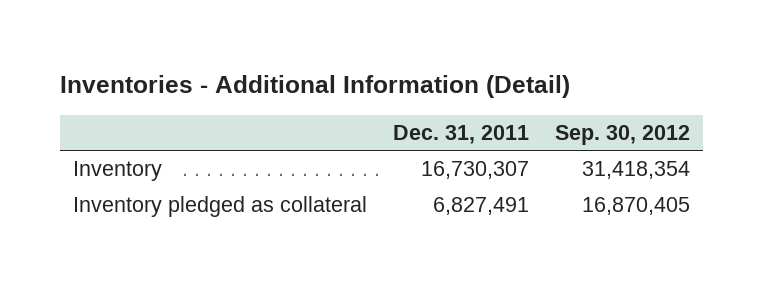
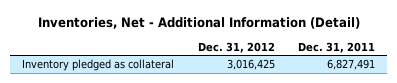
- Inventories - Additional Information (Detail)
+ Inventories, Net - Additional Information (Detail)
- | Dec. 31, 2011 | Sep. 30, 2012
+ | Dec. 31, 2012 | Dec. 31, 2011
- Inventory | 16,730,307 | 31,418,354

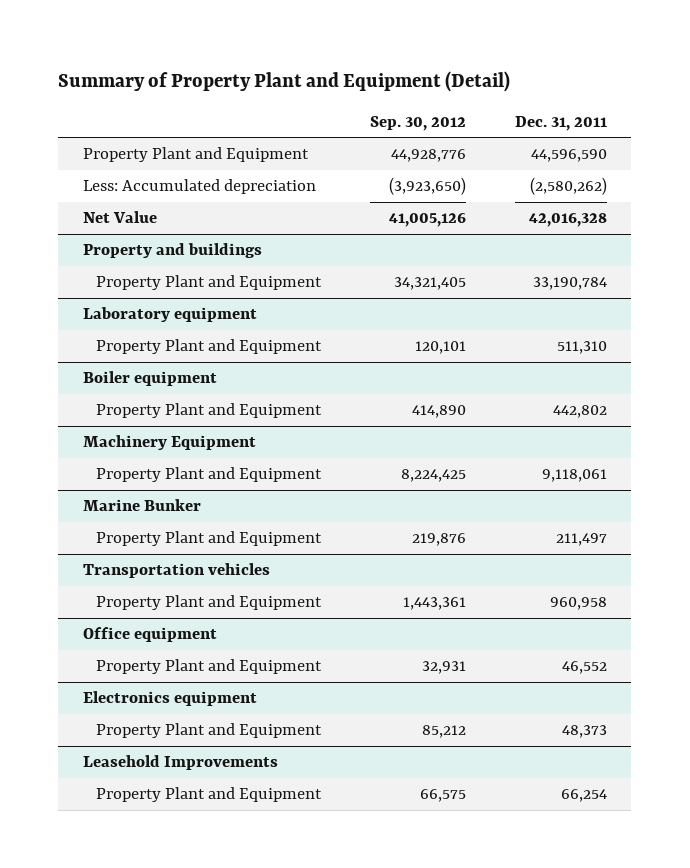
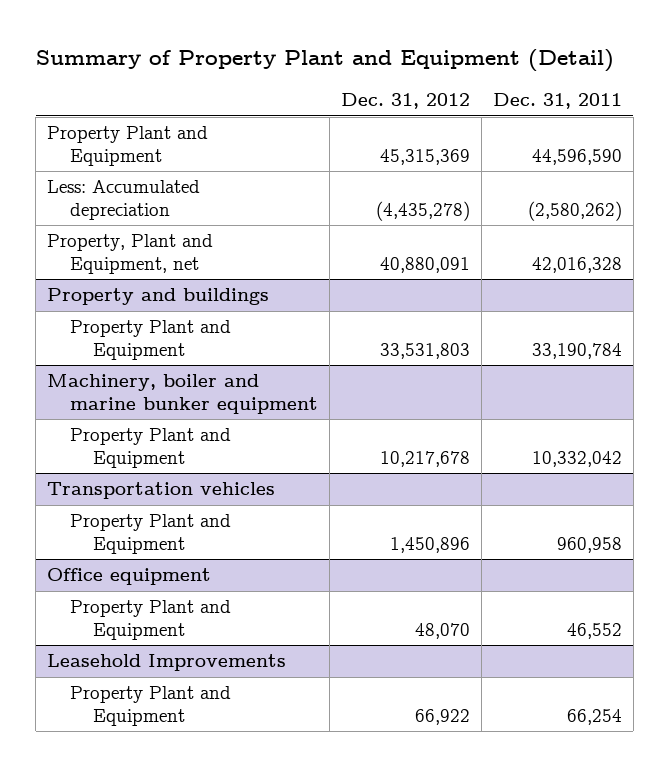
- | Sep. 30, 2012 | Dec. 31, 2011
+ | Dec. 31, 2012 | Dec. 31, 2011
- Net Value | 41,005,126 | 42,016,328
+ Property, Plant and Equipment, net | 40,880,091 | 42,016,328
- Laboratory equipment
- Property Plant and Equipment | 120,101 | 511,310
- Boiler equipment
- Property Plant and Equipment | 414,890 | 442,802
- Machinery Equipment
- Property Plant and Equipment | 8,224,425 | 9,118,061
- Marine Bunker
- Property Plant and Equipment | 219,876 | 211,497
+ Machinery, boiler and marine bunker equipment
+ Property Plant and Equipment | 10,217,678 | 10,332,042
- Electronics equipment
- Property Plant and Equipment | 85,212 | 48,373

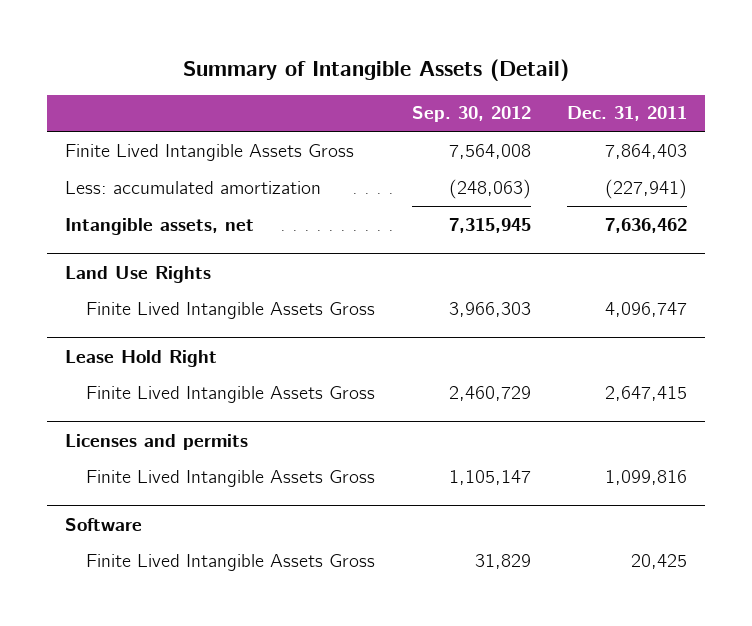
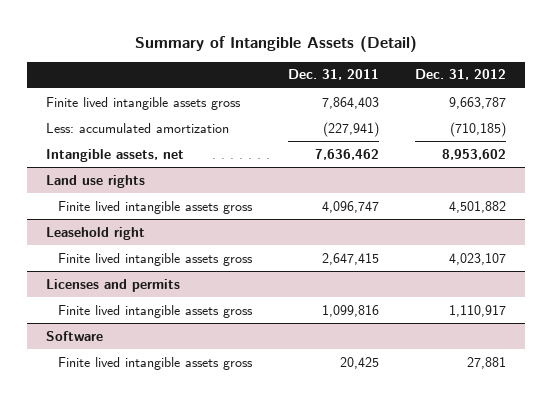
- | Sep. 30, 2012 | Dec. 31, 2011
+ | Dec. 31, 2011 | Dec. 31, 2012
- Finite Lived Intangible Assets Gross | 7,564,008 | 7,864,403
+ Finite lived intangible assets gross | 7,864,403 | 9,663,787
- Land Use Rights
- Finite Lived Intangible Assets Gross | 3,966,303 | 4,096,747
- Lease Hold Right
- Finite Lived Intangible Assets Gross | 2,460,729 | 2,647,415
+ Land use rights
+ Finite lived intangible assets gross | 4,096,747 | 4,501,882
+ Leasehold right
+ Finite lived intangible assets gross | 2,647,415 | 4,023,107
@ Licenses and permits
- Finite Lived Intangible Assets Gross | 1,105,147 | 1,099,816
+ Finite lived intangible assets gross | 1,099,816 | 1,110,917
@ Software
- Finite Lived Intangible Assets Gross | 31,829 | 20,425
+ Finite lived intangible assets gross | 20,425 | 27,881

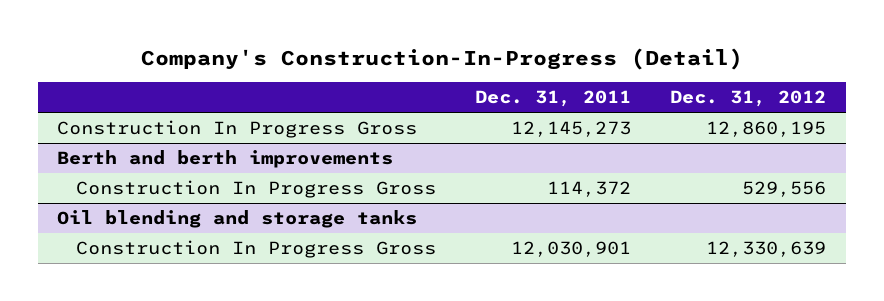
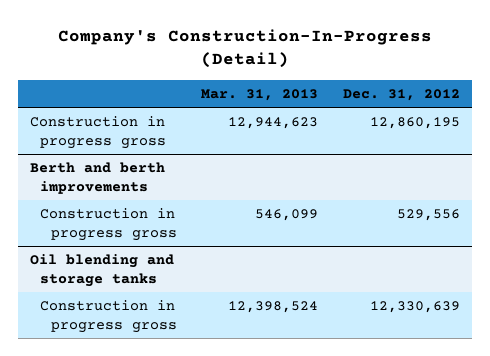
- | Dec. 31, 2011 | Dec. 31, 2012
+ | Mar. 31, 2013 | Dec. 31, 2012
- Construction In Progress Gross | 12,145,273 | 12,860,195
+ Construction in progress gross | 12,944,623 | 12,860,195
@ Berth and berth improvements
- Construction In Progress Gross | 114,372 | 529,556
+ Construction in progress gross | 546,099 | 529,556
@ Oil blending and storage tanks
- Construction In Progress Gross | 12,030,901 | 12,330,639
+ Construction in progress gross | 12,398,524 | 12,330,639

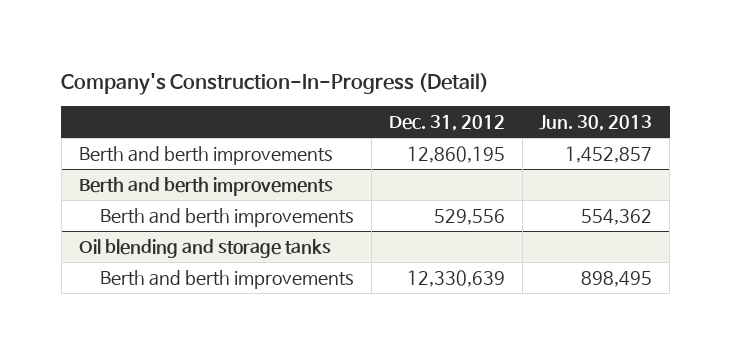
- | Mar. 31, 2013 | Dec. 31, 2012
+ | Dec. 31, 2012 | Jun. 30, 2013
- Construction in progress gross | 12,944,623 | 12,860,195
+ Berth and berth improvements | 12,860,195 | 1,452,857
@ Berth and berth improvements
- Construction in progress gross | 546,099 | 529,556
+ Berth and berth improvements | 529,556 | 554,362
@ Oil blending and storage tanks
- Construction in progress gross | 12,398,524 | 12,330,639
+ Berth and berth improvements | 12,330,639 | 898,495

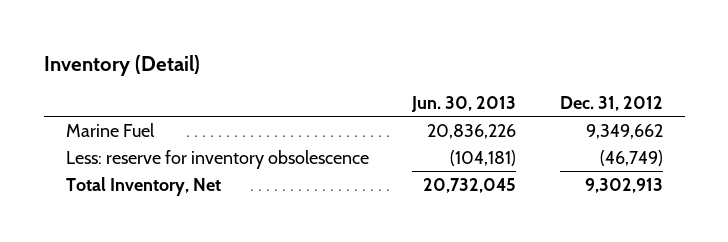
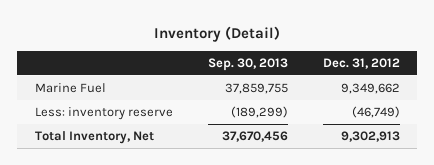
- | Jun. 30, 2013 | Dec. 31, 2012
+ | Sep. 30, 2013 | Dec. 31, 2012
- Less: reserve for inventory obsolescence | (104,181) | (46,749)
+ Less: inventory reserve | (189,299) | (46,749)

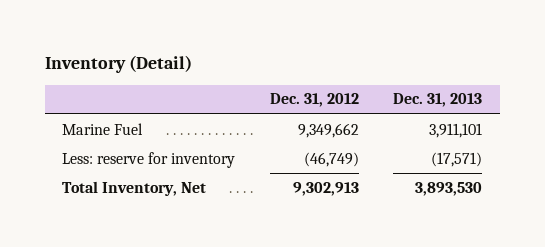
- | Sep. 30, 2013 | Dec. 31, 2012
+ | Dec. 31, 2012 | Dec. 31, 2013
- Less: inventory reserve | (189,299) | (46,749)
+ Less: reserve for inventory | (46,749) | (17,571)

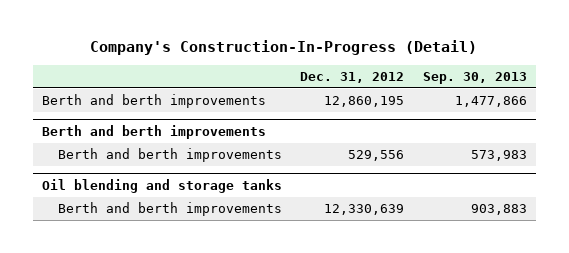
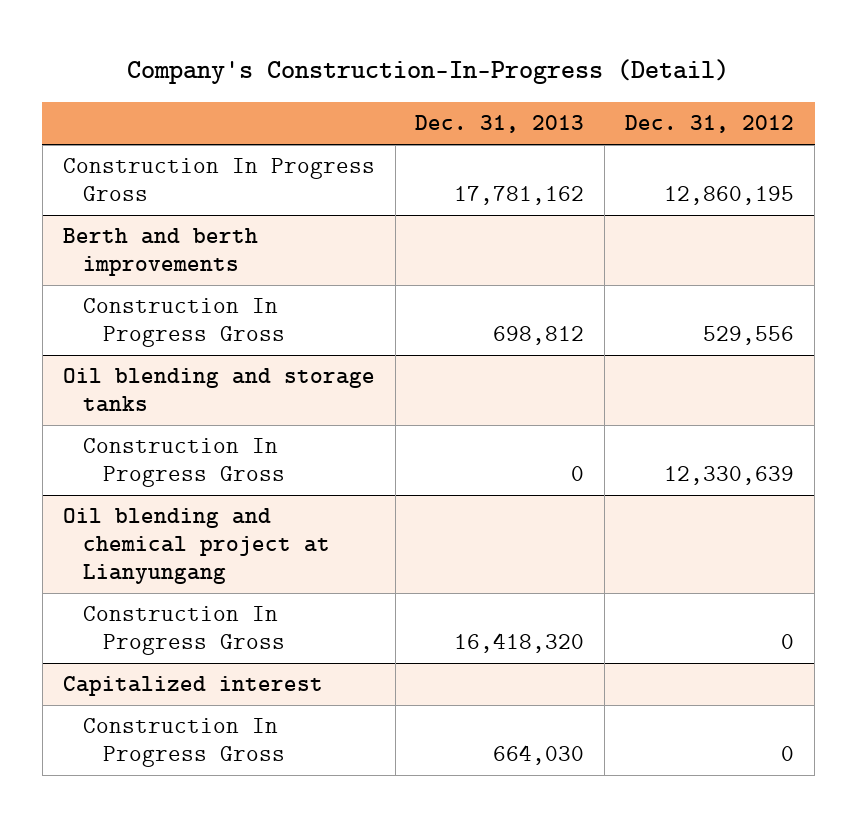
- | Dec. 31, 2012 | Sep. 30, 2013
+ | Dec. 31, 2013 | Dec. 31, 2012
- Berth and berth improvements | 12,860,195 | 1,477,866
+ Construction In Progress Gross | 17,781,162 | 12,860,195
@ Berth and berth improvements
- Berth and berth improvements | 529,556 | 573,983
+ Construction In Progress Gross | 698,812 | 529,556
@ Oil blending and storage tanks
- Berth and berth improvements | 12,330,639 | 903,883
+ Construction In Progress Gross | 0 | 12,330,639
+ Oil blending and chemical project at Lianyungang
+ Construction In Progress Gross | 16,418,320 | 0
+ Capitalized interest
+ Construction In Progress Gross | 664,030 | 0

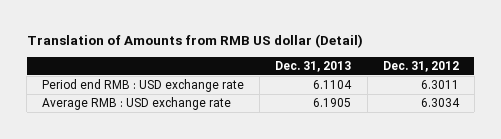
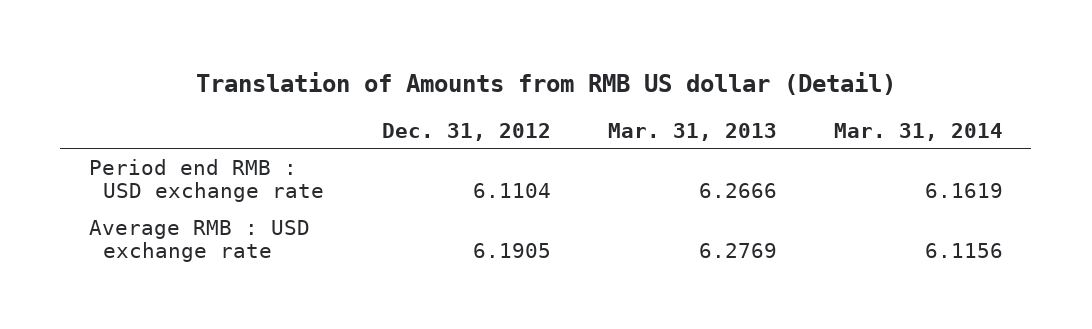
- | Dec. 31, 2013 | Dec. 31, 2012
+ | Dec. 31, 2012 | Mar. 31, 2013 | Mar. 31, 2014
- Period end RMB : USD exchange rate | 6.1104 | 6.3011
- Average RMB : USD exchange rate | 6.1905 | 6.3034
+ Period end RMB : USD exchange rate | 6.1104 | 6.2666 | 6.1619
+ Average RMB : USD exchange rate | 6.1905 | 6.2769 | 6.1156

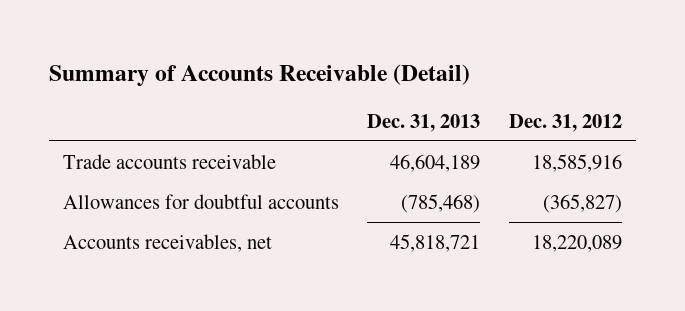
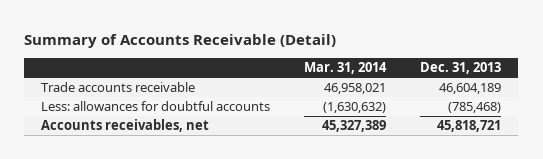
- | Dec. 31, 2013 | Dec. 31, 2012
+ | Mar. 31, 2014 | Dec. 31, 2013
- Allowances for doubtful accounts | (785,468) | (365,827)
+ Less: allowances for doubtful accounts | (1,630,632) | (785,468)

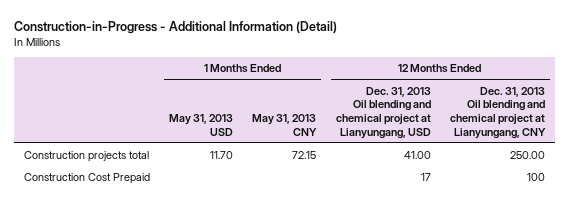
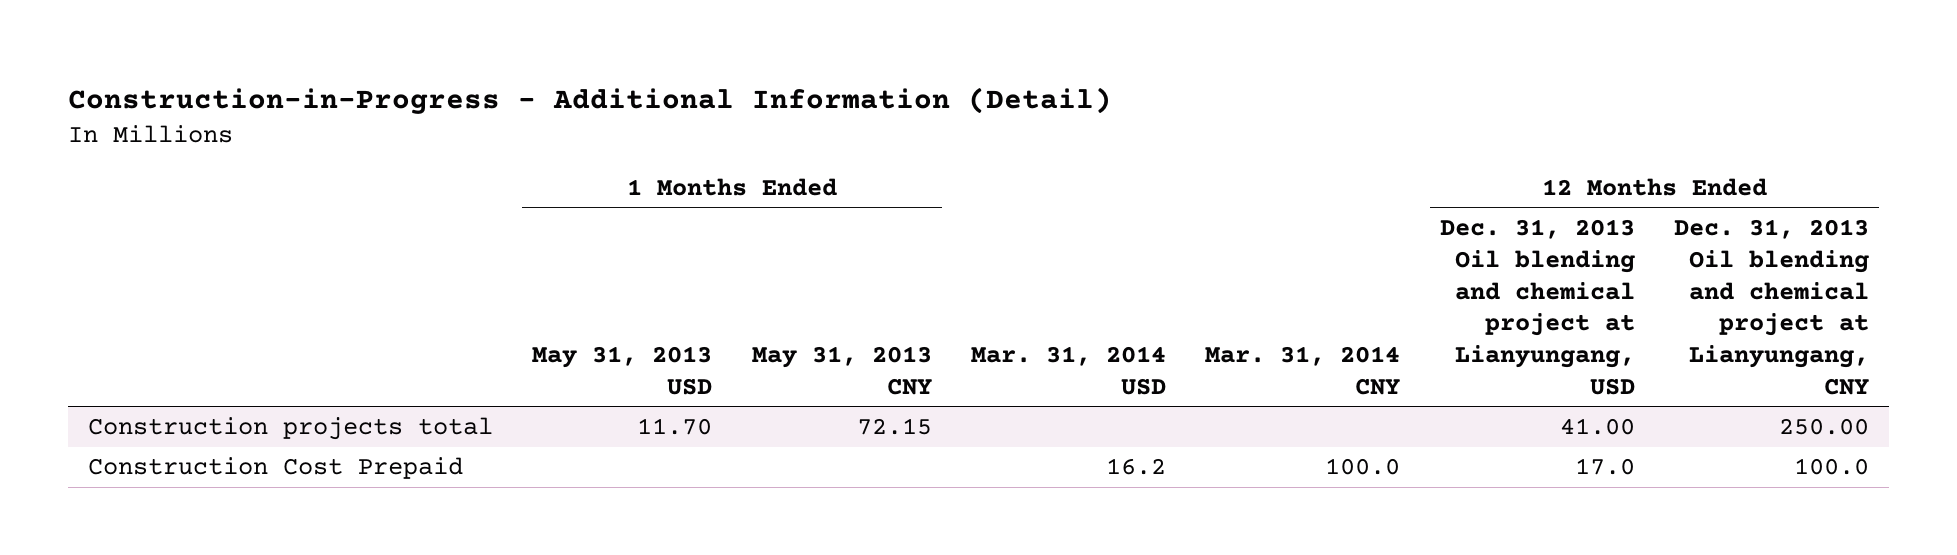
- | 1 Months Ended May 31, 2013 USD | 1 Months Ended May 31, 2013 CNY | 12 Months Ended Dec. 31, 2013 Oil blending and chemical project at Lianyungang, USD | 12 Months Ended Dec. 31, 2013 Oil blending and chemical project at Lianyungang, CNY
+ | 1 Months Ended May 31, 2013 USD | 1 Months Ended May 31, 2013 CNY | Mar. 31, 2014 USD | Mar. 31, 2014 CNY | 12 Months Ended Dec. 31, 2013 Oil blending and chemical project at Lianyungang, USD | 12 Months Ended Dec. 31, 2013 Oil blending and chemical project at Lianyungang, CNY
- Construction Cost Prepaid | | | 17 | 100
+ Construction Cost Prepaid | | | 16.2 | 100.0 | 17.0 | 100.0

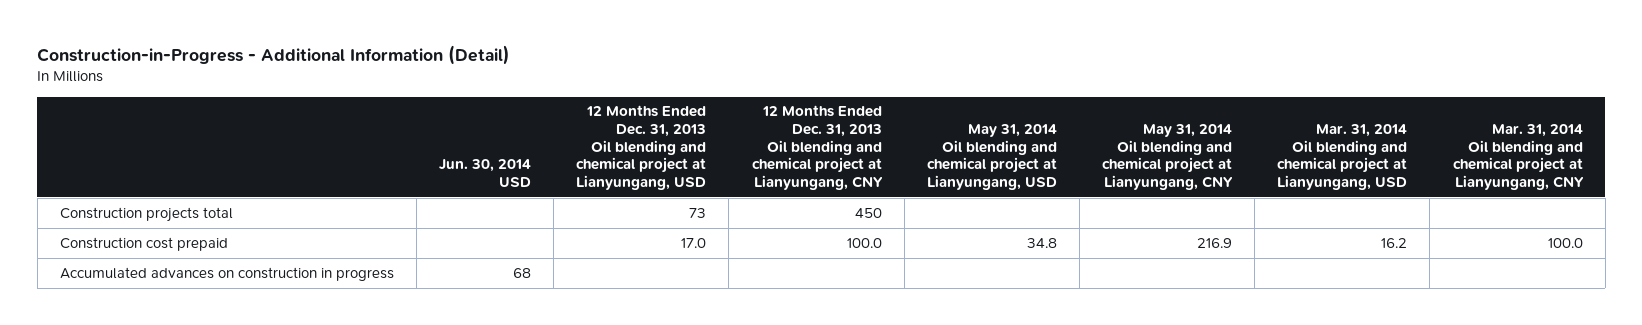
- | 1 Months Ended May 31, 2013 USD | 1 Months Ended May 31, 2013 CNY | Mar. 31, 2014 USD | Mar. 31, 2014 CNY | 12 Months Ended Dec. 31, 2013 Oil blending and chemical project at Lianyungang, USD | 12 Months Ended Dec. 31, 2013 Oil blending and chemical project at Lianyungang, CNY
+ | Jun. 30, 2014 USD | 12 Months Ended Dec. 31, 2013 Oil blending and chemical project at Lianyungang, USD | 12 Months Ended Dec. 31, 2013 Oil blending and chemical project at Lianyungang, CNY | May 31, 2014 Oil blending and chemical project at Lianyungang, USD | May 31, 2014 Oil blending and chemical project at Lianyungang, CNY | Mar. 31, 2014 Oil blending and chemical project at Lianyungang, USD | Mar. 31, 2014 Oil blending and chemical project at Lianyungang, CNY
- Construction projects total | 11.70 | 72.15 | | | 41.00 | 250.00
- Construction Cost Prepaid | | | 16.2 | 100.0 | 17.0 | 100.0
+ Construction projects total | | 73 | 450 | | | |
+ Construction cost prepaid | | 17.0 | 100.0 | 34.8 | 216.9 | 16.2 | 100.0
+ Accumulated advances on construction in progress | 68 | | | | | |

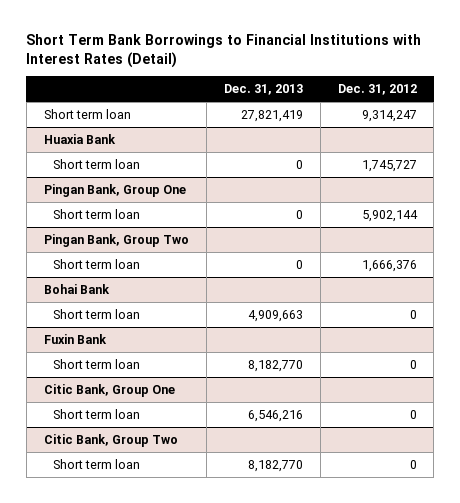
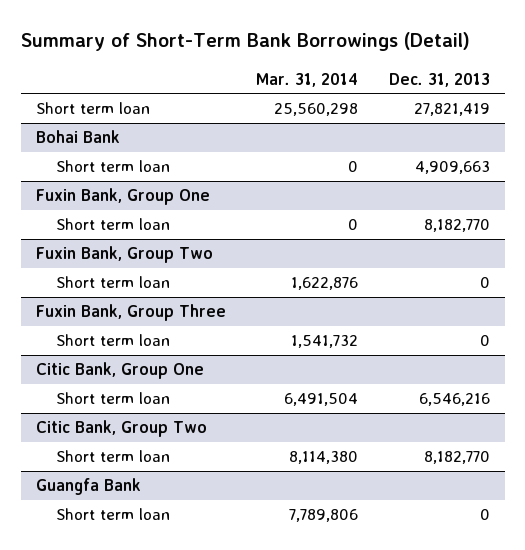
- Short Term Bank Borrowings to Financial Institutions with Interest Rates (Detail)
+ Summary of Short-Term Bank Borrowings (Detail)
- | Dec. 31, 2013 | Dec. 31, 2012
+ | Mar. 31, 2014 | Dec. 31, 2013
- Huaxia Bank
- Short term loan | 0 | 1,745,727
- Pingan Bank, Group One
- Short term loan | 0 | 5,902,144
- Pingan Bank, Group Two
- Short term loan | 0 | 1,666,376
- Fuxin Bank
+ Fuxin Bank, Group One
+ Fuxin Bank, Group Two
+ Short term loan | 1,622,876 | 0
+ Fuxin Bank, Group Three
+ Short term loan | 1,541,732 | 0
+ Guangfa Bank
+ Short term loan | 7,789,806 | 0

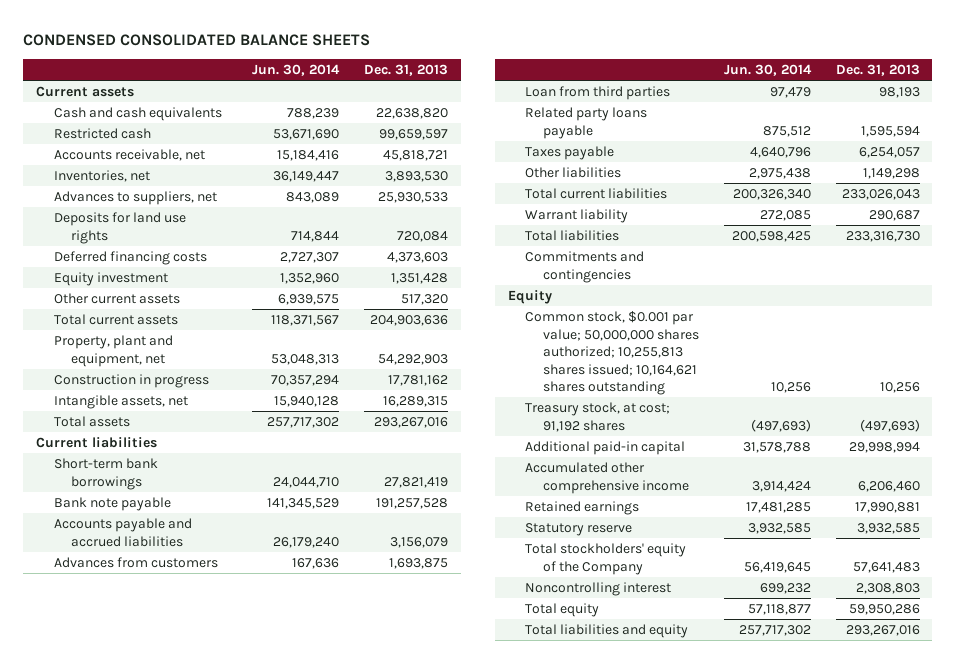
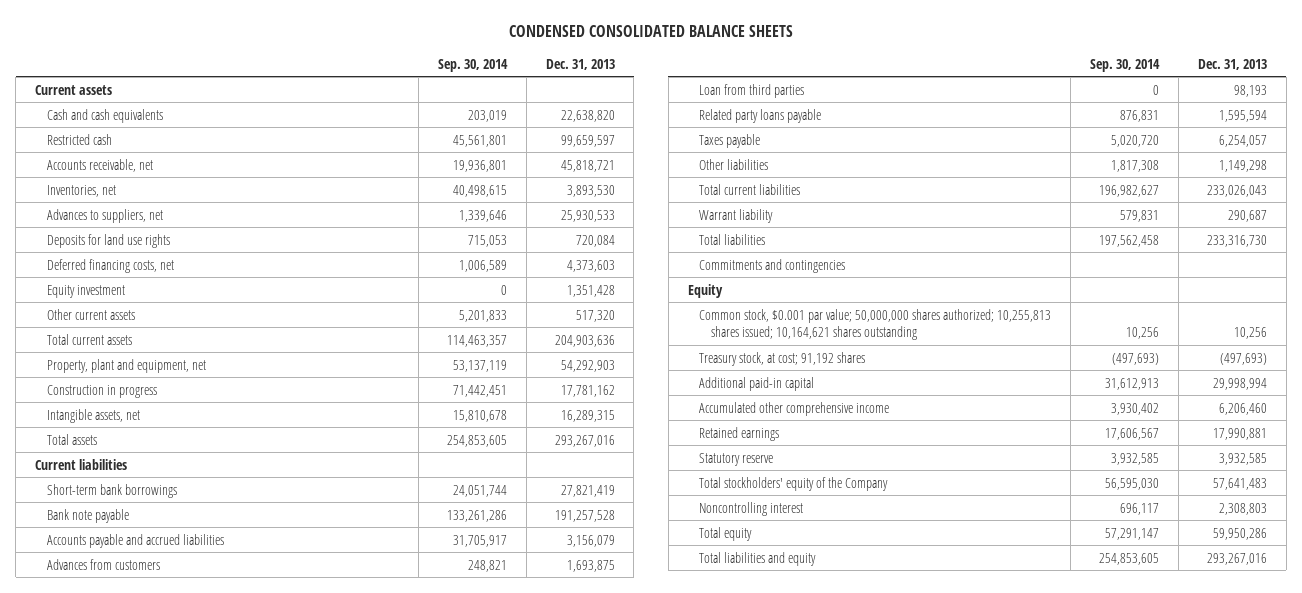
- | Jun. 30, 2014 | Dec. 31, 2013
+ | Sep. 30, 2014 | Dec. 31, 2013
- Deferred financing costs | 2,727,307 | 4,373,603
+ Deferred financing costs, net | 1,006,589 | 4,373,603

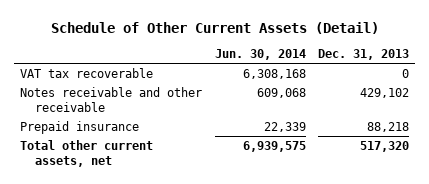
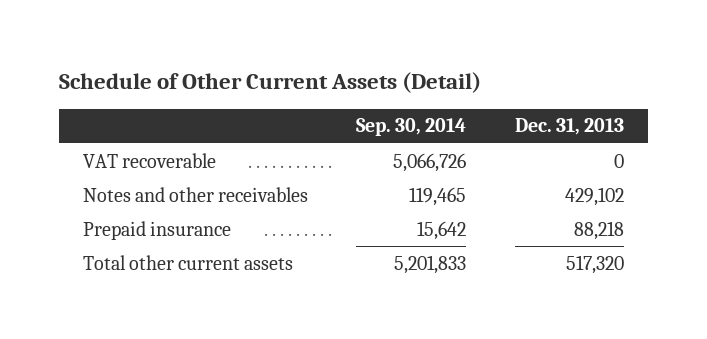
- | Jun. 30, 2014 | Dec. 31, 2013
+ | Sep. 30, 2014 | Dec. 31, 2013
- VAT tax recoverable | 6,308,168 | 0
- Notes receivable and other receivable | 609,068 | 429,102
+ VAT recoverable | 5,066,726 | 0
+ Notes and other receivables | 119,465 | 429,102
- Total other current assets, net | 6,939,575 | 517,320
+ Total other current assets | 5,201,833 | 517,320

